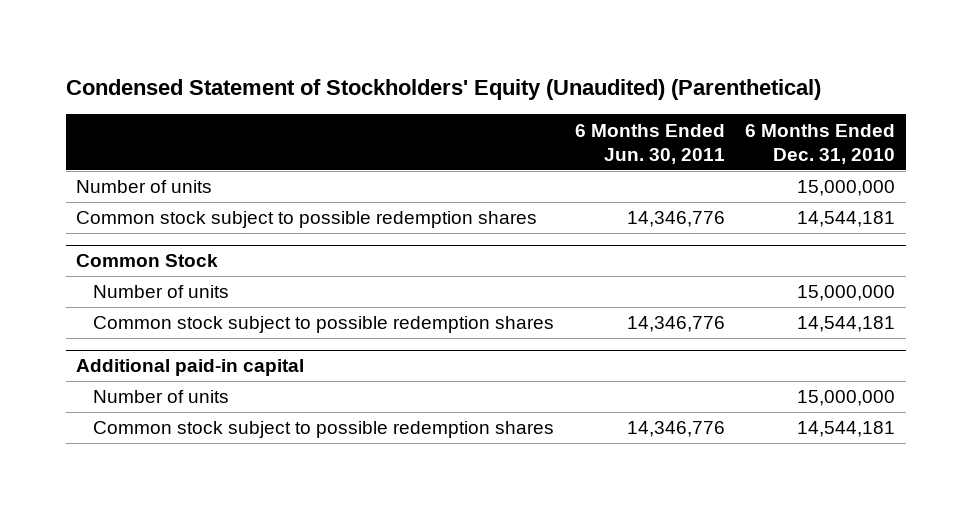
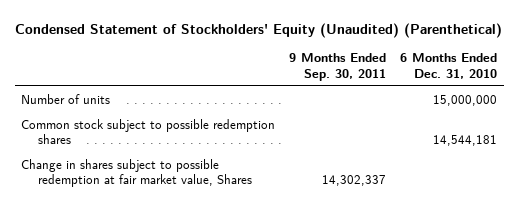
- | 6 Months Ended Jun. 30, 2011 | 6 Months Ended Dec. 31, 2010
+ | 9 Months Ended Sep. 30, 2011 | 6 Months Ended Dec. 31, 2010
- Common Stock
- Number of units | | 15,000,000
- Common stock subject to possible redemption shares | 14,346,776 | 14,544,181
- Additional paid-in capital
- Number of units | | 15,000,000
- Common stock subject to possible redemption shares | 14,346,776 | 14,544,181
+ Change in shares subject to possible redemption at fair market value, Shares | 14,302,337 |

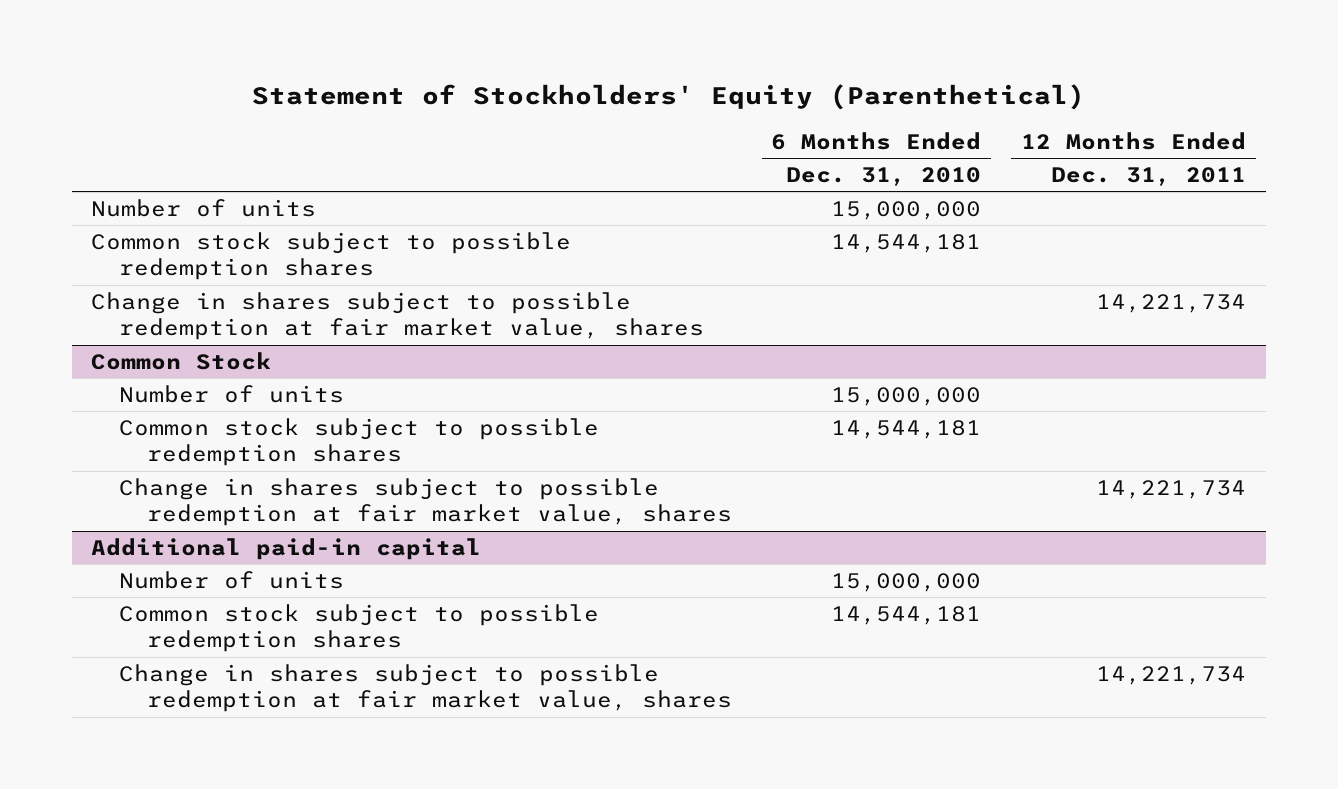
- Condensed Statement of Stockholders' Equity (Unaudited) (Parenthetical)
+ Statement of Stockholders' Equity (Parenthetical)
- | 9 Months Ended Sep. 30, 2011 | 6 Months Ended Dec. 31, 2010
+ | 6 Months Ended Dec. 31, 2010 | 12 Months Ended Dec. 31, 2011
- Change in shares subject to possible redemption at fair market value, Shares | 14,302,337 |
+ Change in shares subject to possible redemption at fair market value, shares | | 14,221,734
+ Common Stock
+ Number of units | 15,000,000 |
+ Common stock subject to possible redemption shares | 14,544,181 |
+ Change in shares subject to possible redemption at fair market value, shares | | 14,221,734
+ Additional paid-in capital
+ Number of units | 15,000,000 |
+ Common stock subject to possible redemption shares | 14,544,181 |
+ Change in shares subject to possible redemption at fair market value, shares | | 14,221,734

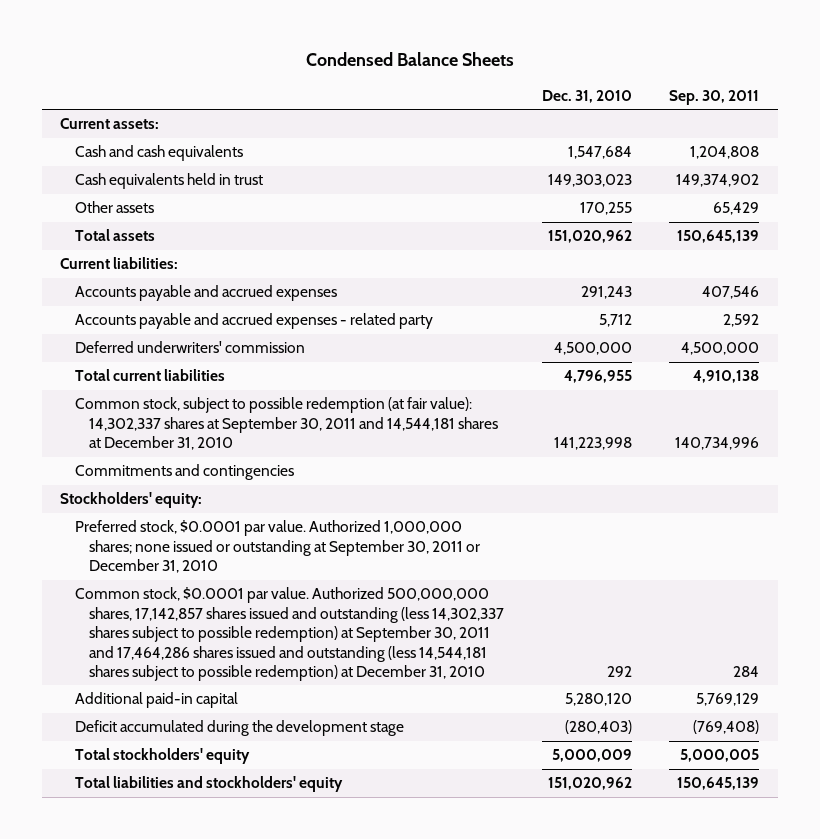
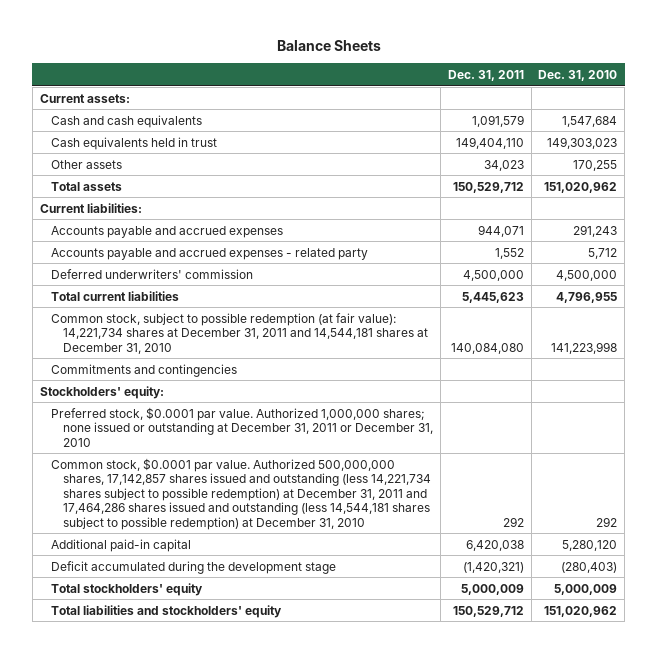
- Condensed Balance Sheets
+ Balance Sheets
- | Dec. 31, 2010 | Sep. 30, 2011
+ | Dec. 31, 2011 | Dec. 31, 2010
- Common stock, subject to possible redemption (at fair value): 14,302,337 shares at September 30, 2011 and 14,544,181 shares at December 31, 2010 | 141,223,998 | 140,734,996
+ Common stock, subject to possible redemption (at fair value): 14,221,734 shares at December 31, 2011 and 14,544,181 shares at December 31, 2010 | 140,084,080 | 141,223,998
- Preferred stock, $0.0001 par value. Authorized 1,000,000 shares; none issued or outstanding at September 30, 2011 or December 31, 2010
- Common stock, $0.0001 par value. Authorized 500,000,000 shares, 17,142,857 shares issued and outstanding (less 14,302,337 shares subject to possible redemption) at September 30, 2011 and 17,464,286 shares issued and outstanding (less 14,544,181 shares subject to possible redemption) at December 31, 2010 | 292 | 284
+ Preferred stock, $0.0001 par value. Authorized 1,000,000 shares; none issued or outstanding at December 31, 2011 or December 31, 2010
+ Common stock, $0.0001 par value. Authorized 500,000,000 shares, 17,142,857 shares issued and outstanding (less 14,221,734 shares subject to possible redemption) at December 31, 2011 and 17,464,286 shares issued and outstanding (less 14,544,181 shares subject to possible redemption) at December 31, 2010 | 292 | 292

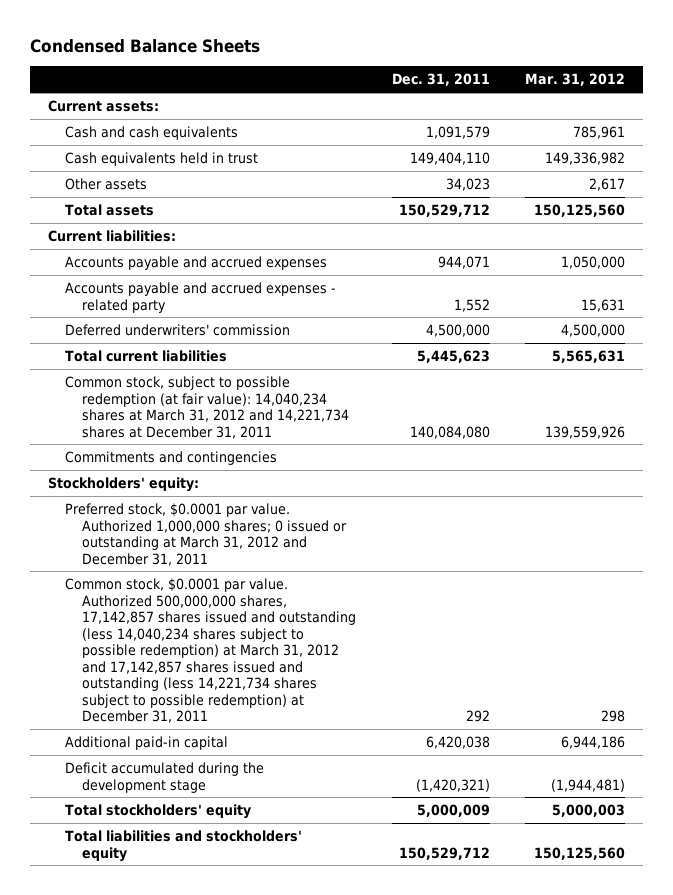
- Balance Sheets
+ Condensed Balance Sheets
- | Dec. 31, 2011 | Dec. 31, 2010
+ | Dec. 31, 2011 | Mar. 31, 2012
- Common stock, subject to possible redemption (at fair value): 14,221,734 shares at December 31, 2011 and 14,544,181 shares at December 31, 2010 | 140,084,080 | 141,223,998
+ Common stock, subject to possible redemption (at fair value): 14,040,234 shares at March 31, 2012 and 14,221,734 shares at December 31, 2011 | 140,084,080 | 139,559,926
- Preferred stock, $0.0001 par value. Authorized 1,000,000 shares; none issued or outstanding at December 31, 2011 or December 31, 2010
- Common stock, $0.0001 par value. Authorized 500,000,000 shares, 17,142,857 shares issued and outstanding (less 14,221,734 shares subject to possible redemption) at December 31, 2011 and 17,464,286 shares issued and outstanding (less 14,544,181 shares subject to possible redemption) at December 31, 2010 | 292 | 292
+ Preferred stock, $0.0001 par value. Authorized 1,000,000 shares; 0 issued or outstanding at March 31, 2012 and December 31, 2011
+ Common stock, $0.0001 par value. Authorized 500,000,000 shares, 17,142,857 shares issued and outstanding (less 14,040,234 shares subject to possible redemption) at March 31, 2012 and 17,142,857 shares issued and outstanding (less 14,221,734 shares subject to possible redemption) at December 31, 2011 | 292 | 298

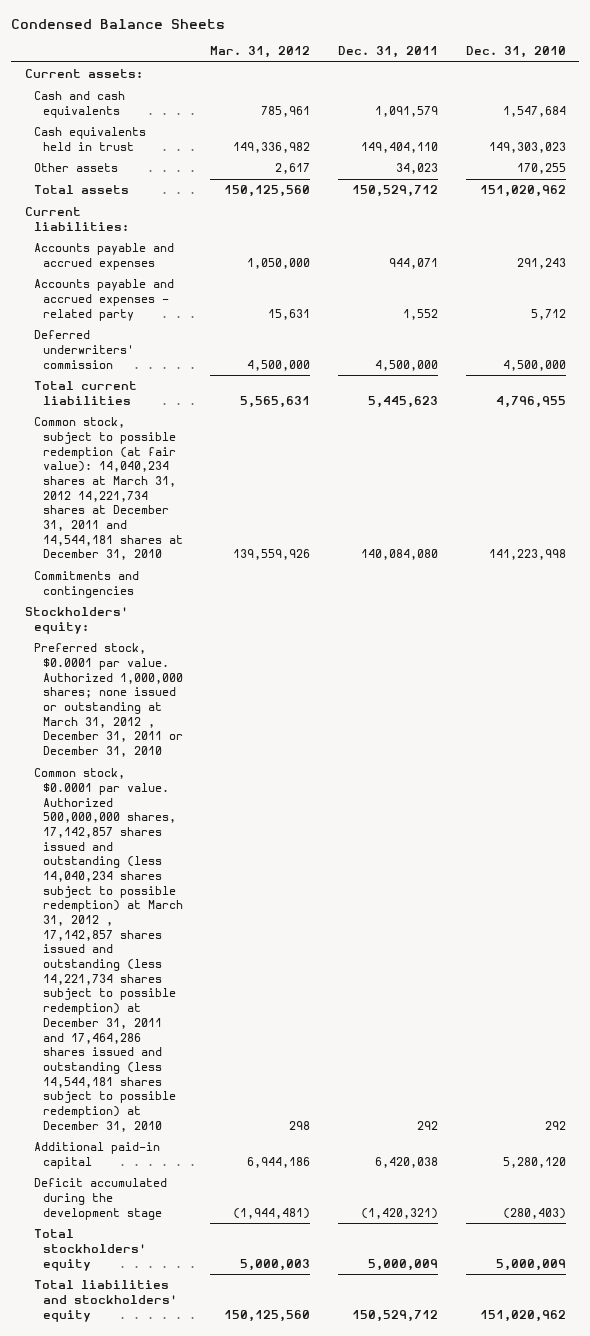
- | Dec. 31, 2011 | Mar. 31, 2012
+ | Mar. 31, 2012 | Dec. 31, 2011 | Dec. 31, 2010
- Common stock, subject to possible redemption (at fair value): 14,040,234 shares at March 31, 2012 and 14,221,734 shares at December 31, 2011 | 140,084,080 | 139,559,926
+ Common stock, subject to possible redemption (at fair value): 14,040,234 shares at March 31, 2012 14,221,734 shares at December 31, 2011 and 14,544,181 shares at December 31, 2010 | 139,559,926 | 140,084,080 | 141,223,998
- Preferred stock, $0.0001 par value. Authorized 1,000,000 shares; 0 issued or outstanding at March 31, 2012 and December 31, 2011
- Common stock, $0.0001 par value. Authorized 500,000,000 shares, 17,142,857 shares issued and outstanding (less 14,040,234 shares subject to possible redemption) at March 31, 2012 and 17,142,857 shares issued and outstanding (less 14,221,734 shares subject to possible redemption) at December 31, 2011 | 292 | 298
+ Preferred stock, $0.0001 par value. Authorized 1,000,000 shares; none issued or outstanding at March 31, 2012 , December 31, 2011 or December 31, 2010
+ Common stock, $0.0001 par value. Authorized 500,000,000 shares, 17,142,857 shares issued and outstanding (less 14,040,234 shares subject to possible redemption) at March 31, 2012 , 17,142,857 shares issued and outstanding (less 14,221,734 shares subject to possible redemption) at December 31, 2011 and 17,464,286 shares issued and outstanding (less 14,544,181 shares subject to possible redemption) at December 31, 2010 | 298 | 292 | 292

